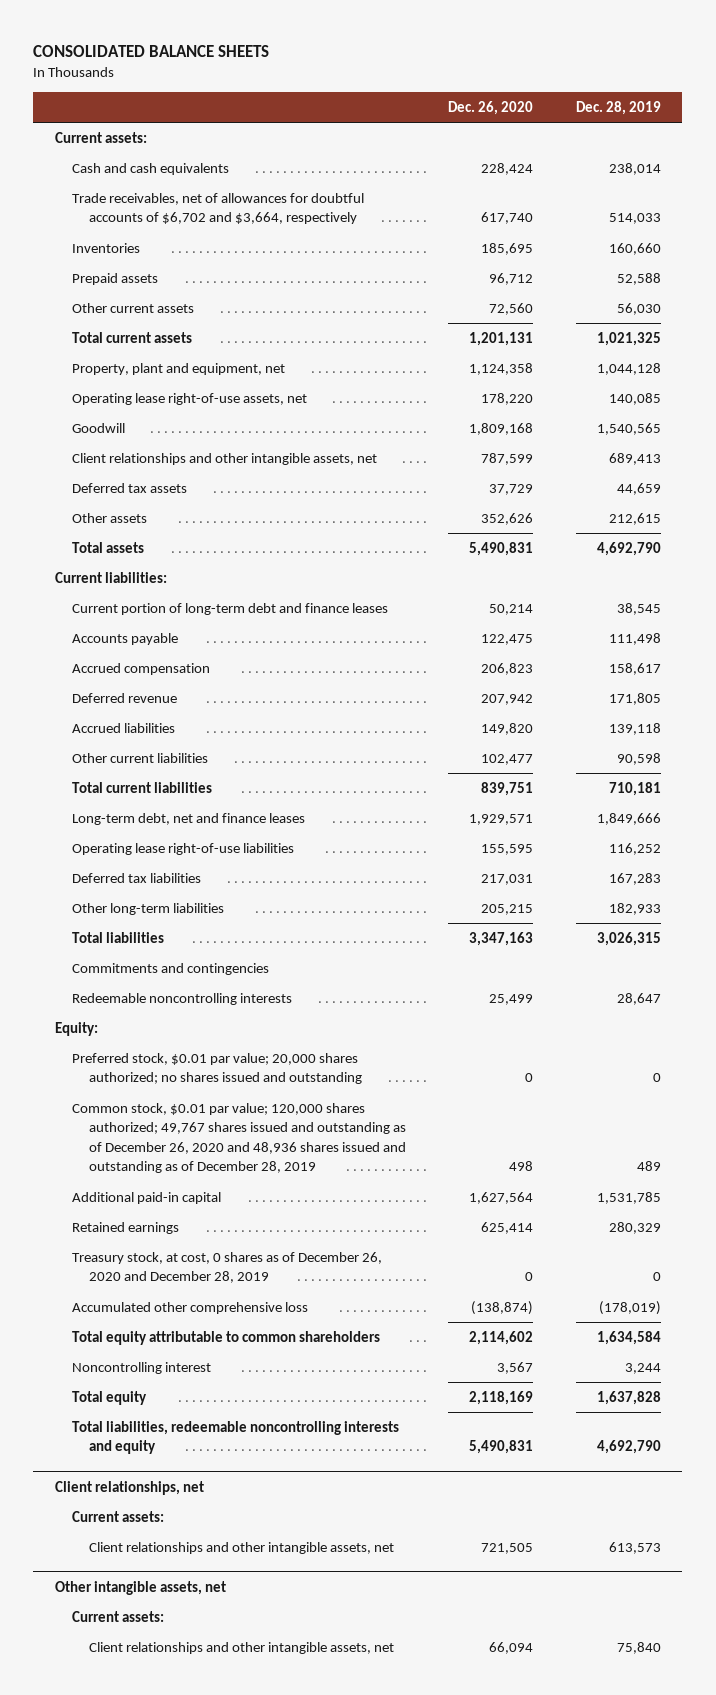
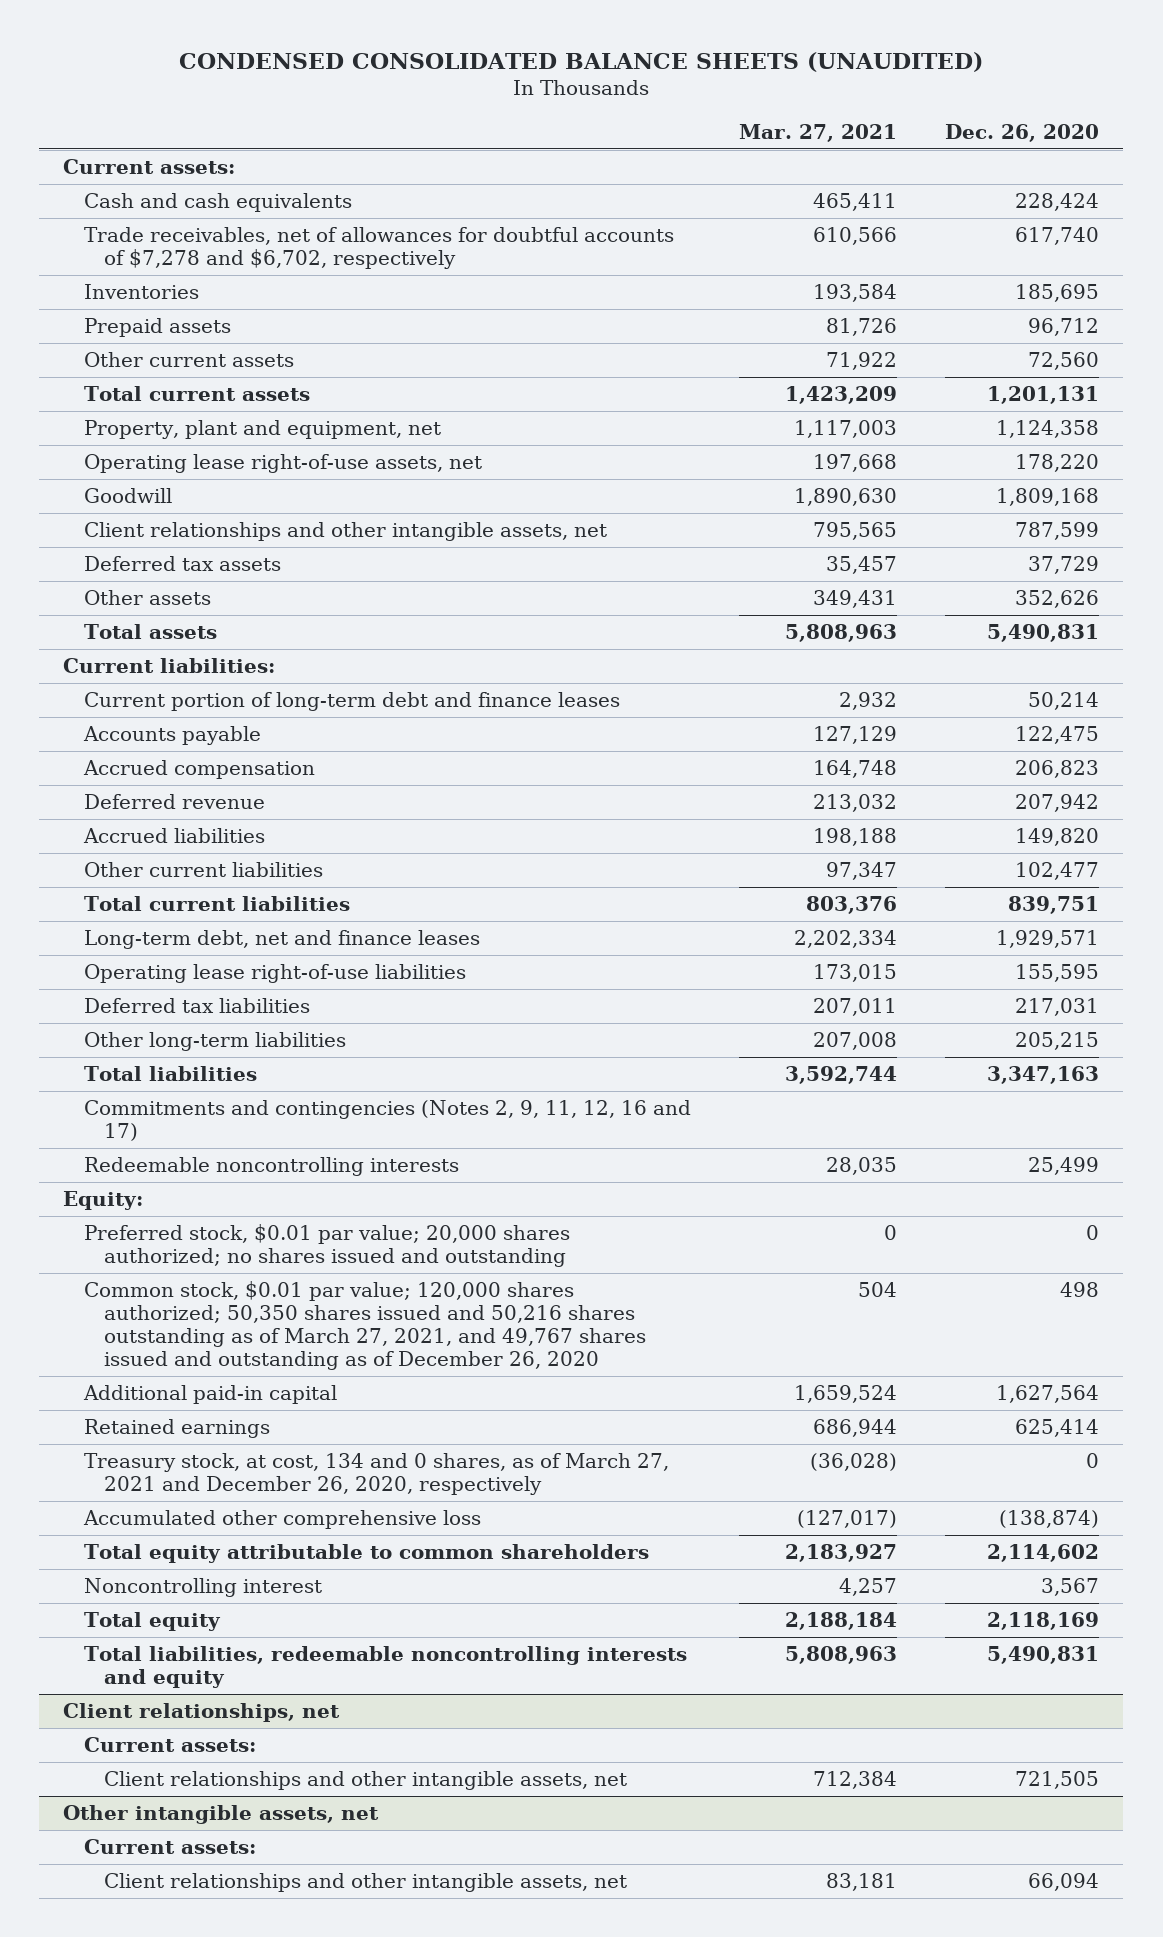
- CONSOLIDATED BALANCE SHEETS
+ CONDENSED CONSOLIDATED BALANCE SHEETS (UNAUDITED)
- | Dec. 26, 2020 | Dec. 28, 2019
+ | Mar. 27, 2021 | Dec. 26, 2020
- Trade receivables, net of allowances for doubtful accounts of $6,702 and $3,664, respectively | 617,740 | 514,033
+ Trade receivables, net of allowances for doubtful accounts of $7,278 and $6,702, respectively | 610,566 | 617,740
- Commitments and contingencies
+ Commitments and contingencies (Notes 2, 9, 11, 12, 16 and 17)
- Common stock, $0.01 par value; 120,000 shares authorized; 49,767 shares issued and outstanding as of December 26, 2020 and 48,936 shares issued and outstanding as of December 28, 2019 | 498 | 489
+ Common stock, $0.01 par value; 120,000 shares authorized; 50,350 shares issued and 50,216 shares outstanding as of March 27, 2021, and 49,767 shares issued and outstanding as of December 26, 2020 | 504 | 498
- Treasury stock, at cost, 0 shares as of December 26, 2020 and December 28, 2019 | 0 | 0
+ Treasury stock, at cost, 134 and 0 shares, as of March 27, 2021 and December 26, 2020, respectively | (36,028) | 0

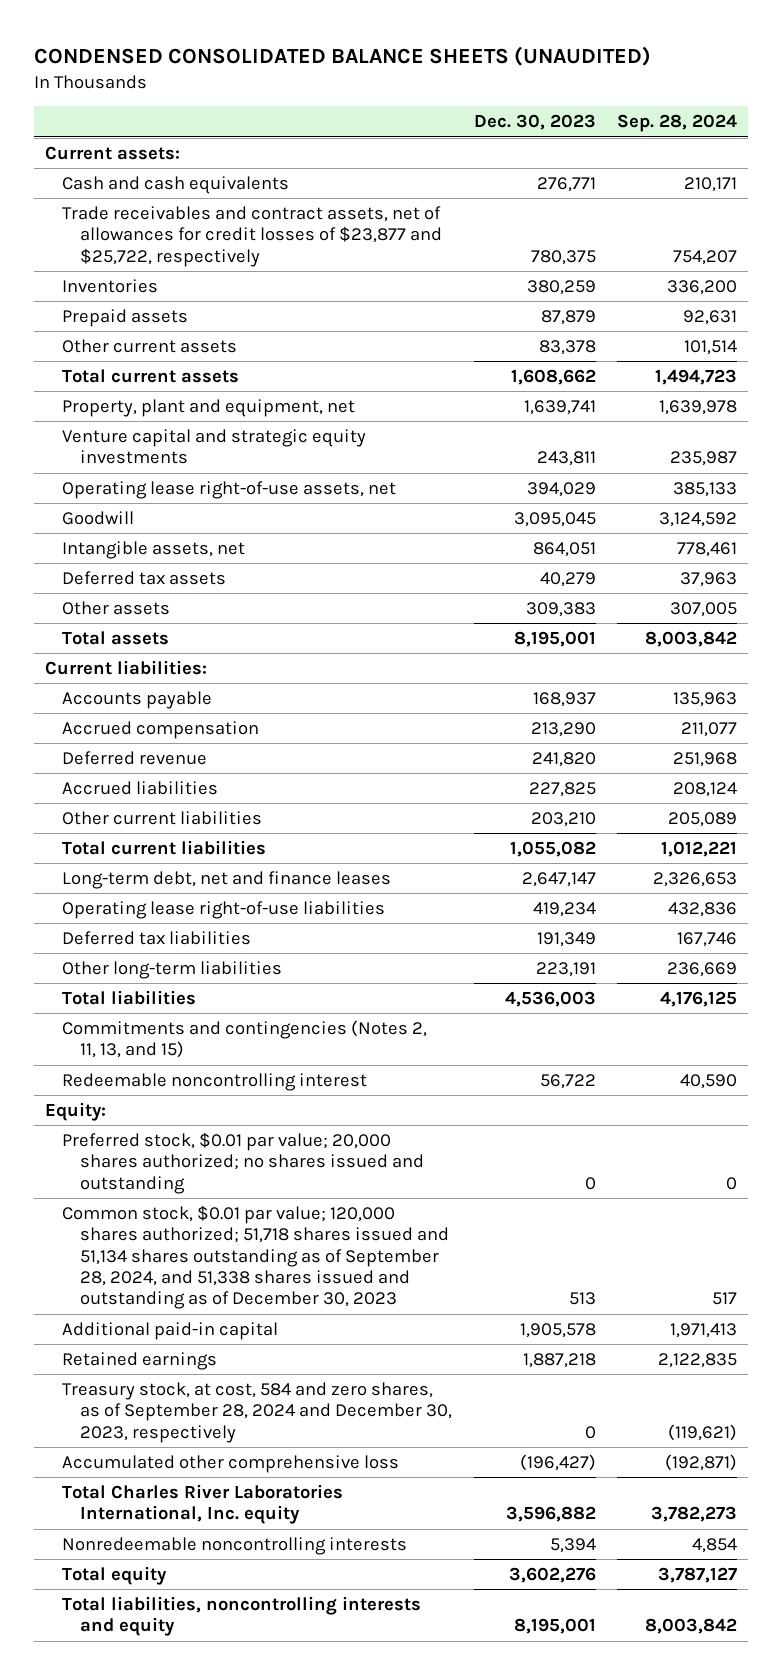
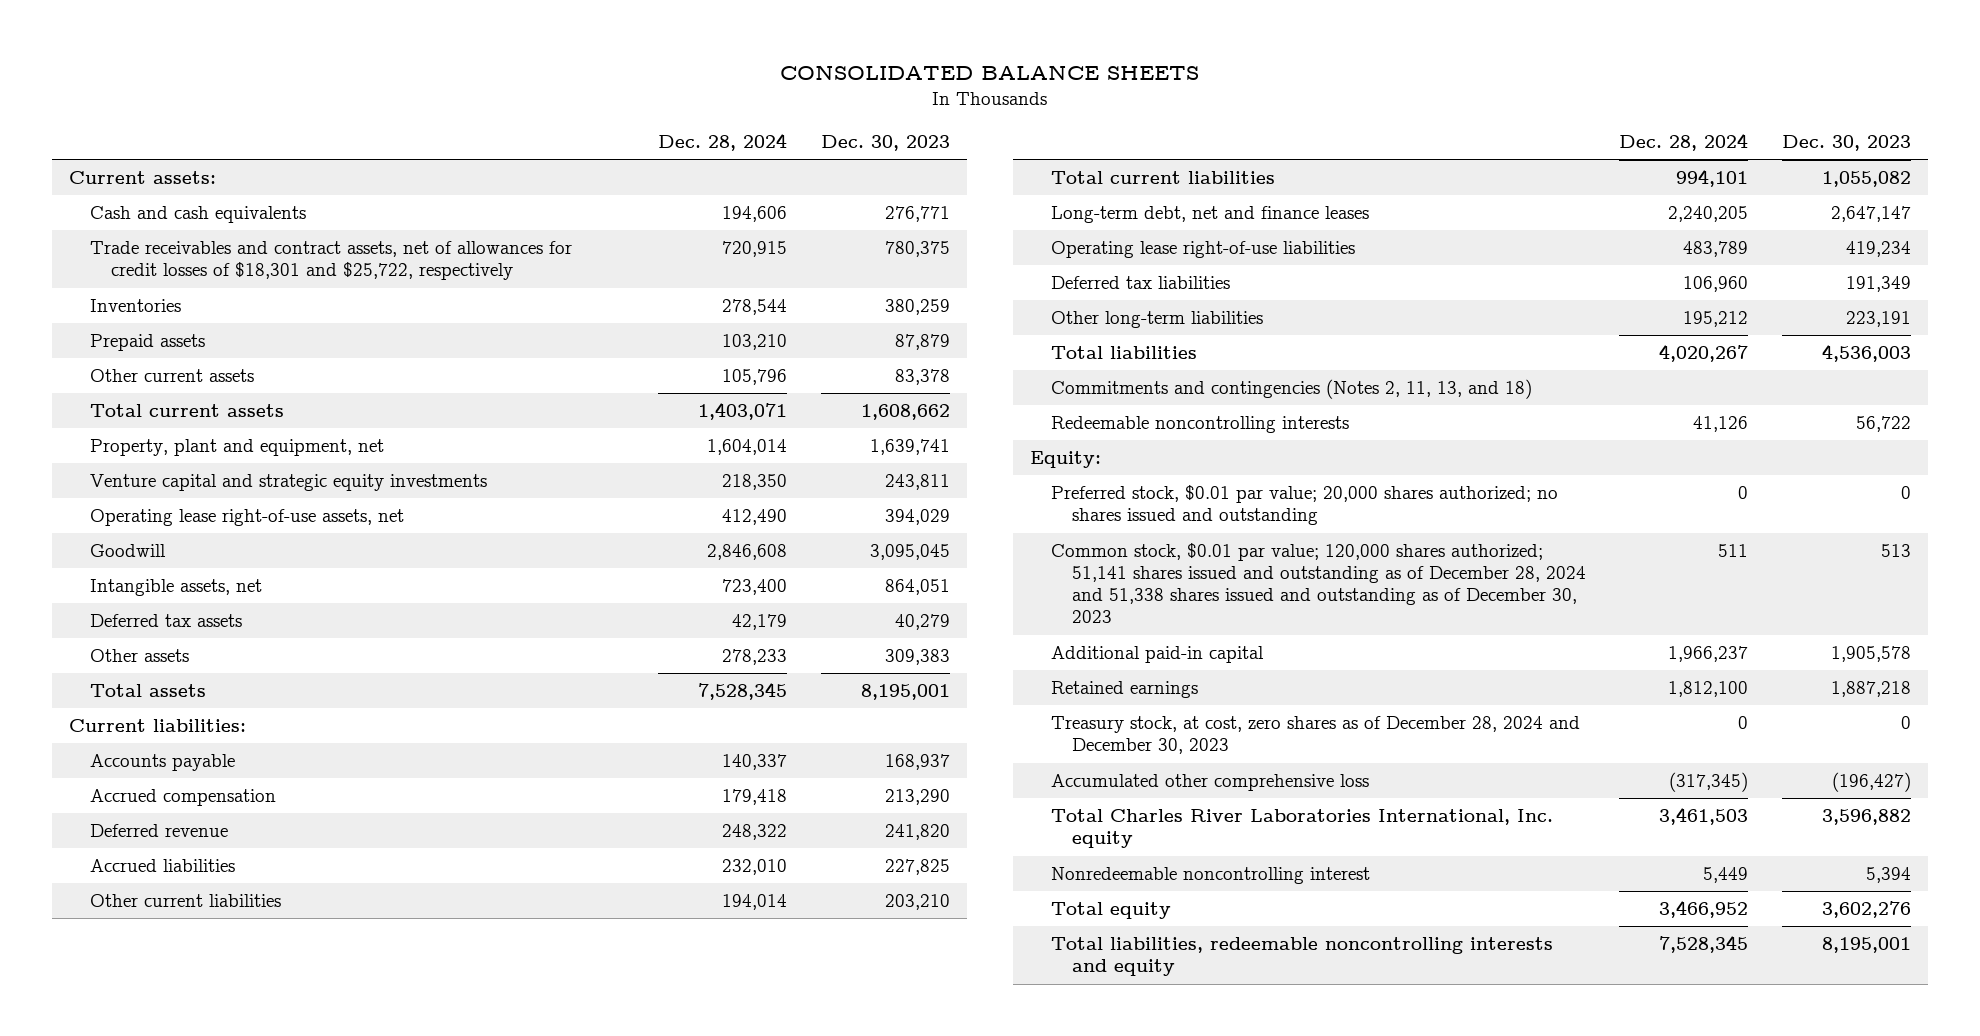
- CONDENSED CONSOLIDATED BALANCE SHEETS (UNAUDITED)
+ CONSOLIDATED BALANCE SHEETS
- | Dec. 30, 2023 | Sep. 28, 2024
+ | Dec. 28, 2024 | Dec. 30, 2023
- Trade receivables and contract assets, net of allowances for credit losses of $23,877 and $25,722, respectively | 780,375 | 754,207
+ Trade receivables and contract assets, net of allowances for credit losses of $18,301 and $25,722, respectively | 720,915 | 780,375
- Commitments and contingencies (Notes 2, 11, 13, and 15)
- Redeemable noncontrolling interest | 56,722 | 40,590
+ Commitments and contingencies (Notes 2, 11, 13, and 18)
+ Redeemable noncontrolling interests | 41,126 | 56,722
- Common stock, $0.01 par value; 120,000 shares authorized; 51,718 shares issued and 51,134 shares outstanding as of September 28, 2024, and 51,338 shares issued and outstanding as of December 30, 2023 | 513 | 517
+ Common stock, $0.01 par value; 120,000 shares authorized; 51,141 shares issued and outstanding as of December 28, 2024 and 51,338 shares issued and outstanding as of December 30, 2023 | 511 | 513
- Treasury stock, at cost, 584 and zero shares, as of September 28, 2024 and December 30, 2023, respectively | 0 | (119,621)
+ Treasury stock, at cost, zero shares as of December 28, 2024 and December 30, 2023 | 0 | 0
- Nonredeemable noncontrolling interests | 5,394 | 4,854
+ Nonredeemable noncontrolling interest | 5,449 | 5,394
- Total liabilities, noncontrolling interests and equity | 8,195,001 | 8,003,842
+ Total liabilities, redeemable noncontrolling interests and equity | 7,528,345 | 8,195,001

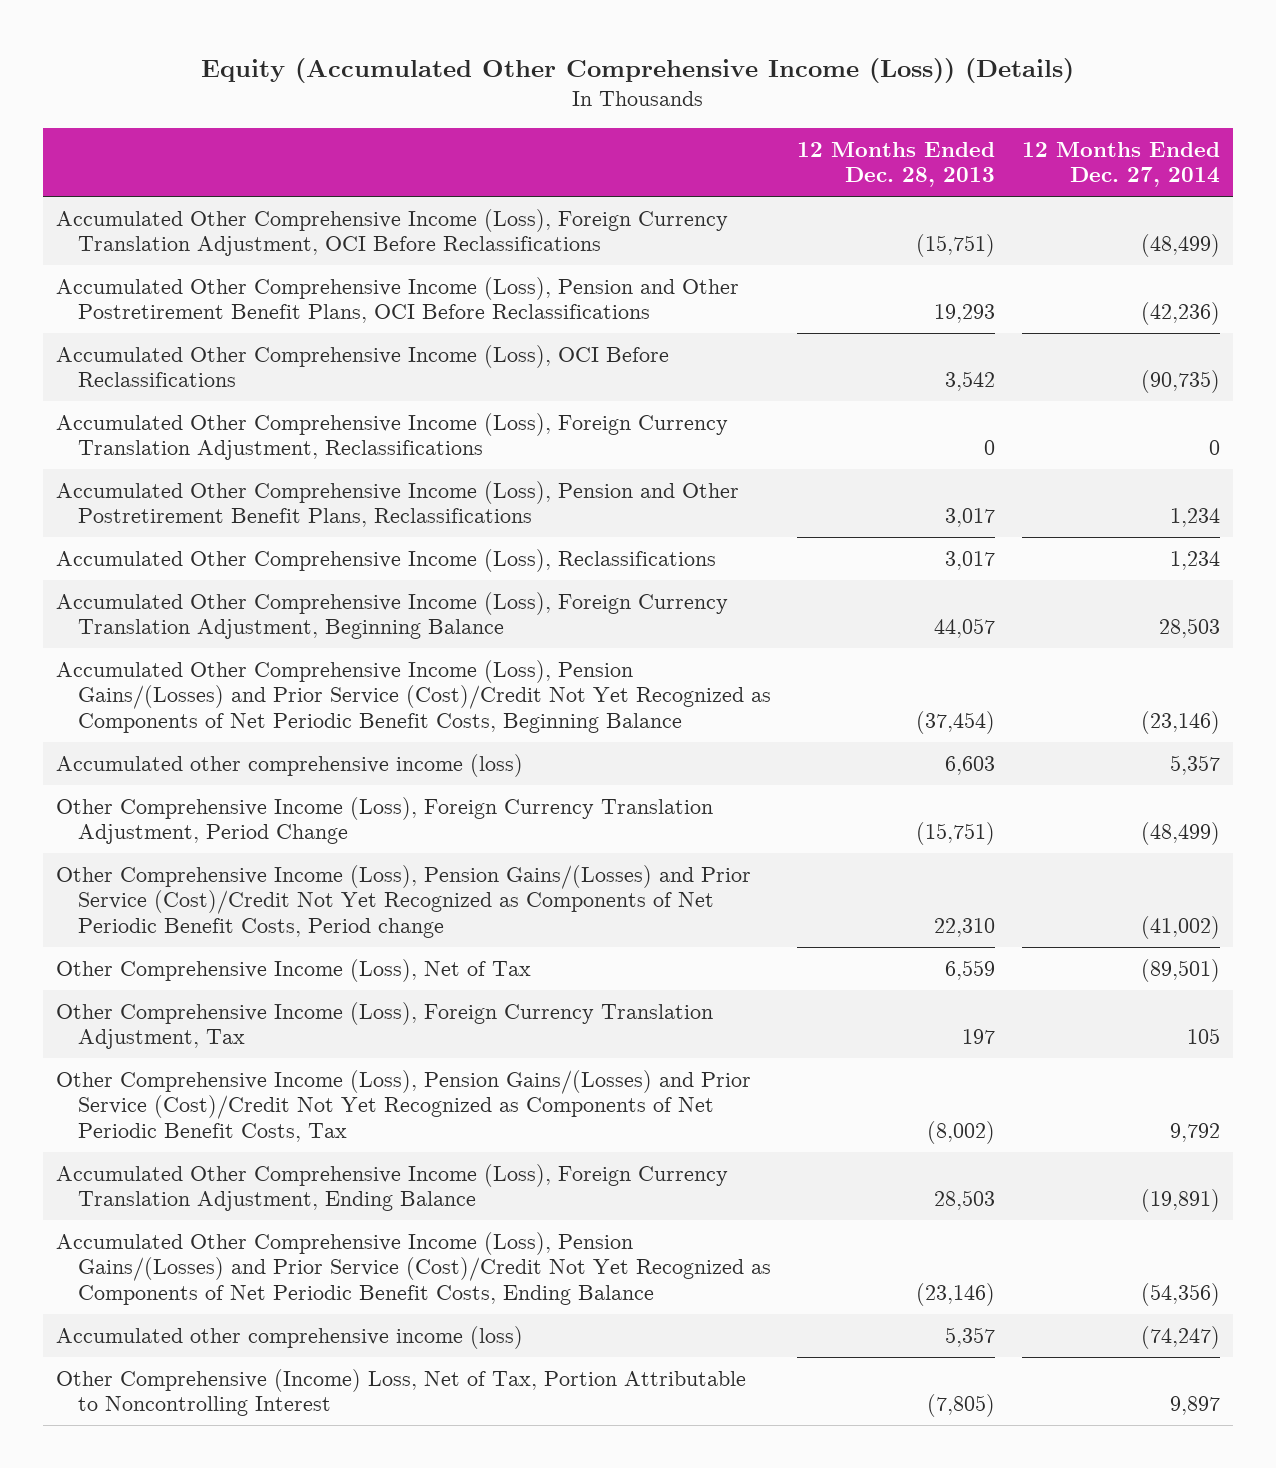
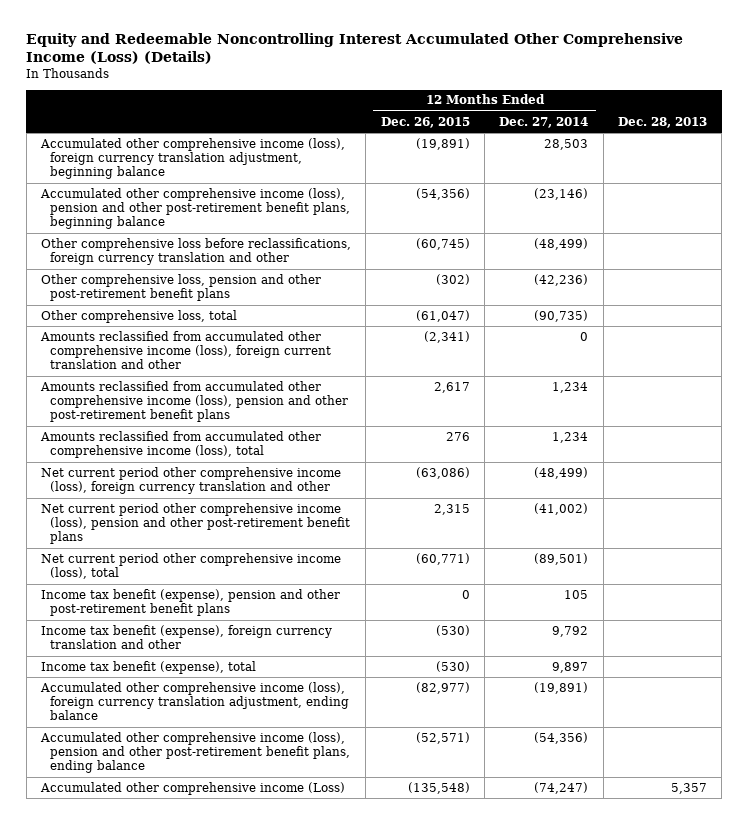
- Equity (Accumulated Other Comprehensive Income (Loss)) (Details)
+ Equity and Redeemable Noncontrolling Interest Accumulated Other Comprehensive Income (Loss) (Details)
- | 12 Months Ended Dec. 28, 2013 | 12 Months Ended Dec. 27, 2014
+ | 12 Months Ended Dec. 26, 2015 | 12 Months Ended Dec. 27, 2014 | Dec. 28, 2013
- Accumulated Other Comprehensive Income (Loss), Foreign Currency Translation Adjustment, OCI Before Reclassifications | (15,751) | (48,499)
- Accumulated Other Comprehensive Income (Loss), Pension and Other Postretirement Benefit Plans, OCI Before Reclassifications | 19,293 | (42,236)
- Accumulated Other Comprehensive Income (Loss), OCI Before Reclassifications | 3,542 | (90,735)
- Accumulated Other Comprehensive Income (Loss), Foreign Currency Translation Adjustment, Reclassifications | 0 | 0
- Accumulated Other Comprehensive Income (Loss), Pension and Other Postretirement Benefit Plans, Reclassifications | 3,017 | 1,234
- Accumulated Other Comprehensive Income (Loss), Reclassifications | 3,017 | 1,234
- Accumulated Other Comprehensive Income (Loss), Foreign Currency Translation Adjustment, Beginning Balance | 44,057 | 28,503
- Accumulated Other Comprehensive Income (Loss), Pension Gains/(Losses) and Prior Service (Cost)/Credit Not Yet Recognized as Components of Net Periodic Benefit Costs, Beginning Balance | (37,454) | (23,146)
- Accumulated other comprehensive income (loss) | 6,603 | 5,357
- Other Comprehensive Income (Loss), Foreign Currency Translation Adjustment, Period Change | (15,751) | (48,499)
- Other Comprehensive Income (Loss), Pension Gains/(Losses) and Prior Service (Cost)/Credit Not Yet Recognized as Components of Net Periodic Benefit Costs, Period change | 22,310 | (41,002)
- Other Comprehensive Income (Loss), Net of Tax | 6,559 | (89,501)
- Other Comprehensive Income (Loss), Foreign Currency Translation Adjustment, Tax | 197 | 105
- Other Comprehensive Income (Loss), Pension Gains/(Losses) and Prior Service (Cost)/Credit Not Yet Recognized as Components of Net Periodic Benefit Costs, Tax | (8,002) | 9,792
- Accumulated Other Comprehensive Income (Loss), Foreign Currency Translation Adjustment, Ending Balance | 28,503 | (19,891)
- Accumulated Other Comprehensive Income (Loss), Pension Gains/(Losses) and Prior Service (Cost)/Credit Not Yet Recognized as Components of Net Periodic Benefit Costs, Ending Balance | (23,146) | (54,356)
- Accumulated other comprehensive income (loss) | 5,357 | (74,247)
- Other Comprehensive (Income) Loss, Net of Tax, Portion Attributable to Noncontrolling Interest | (7,805) | 9,897
+ Accumulated other comprehensive income (loss), foreign currency translation adjustment, beginning balance | (19,891) | 28,503 |
+ Accumulated other comprehensive income (loss), pension and other post-retirement benefit plans, beginning balance | (54,356) | (23,146) |
+ Other comprehensive loss before reclassifications, foreign currency translation and other | (60,745) | (48,499) |
+ Other comprehensive loss, pension and other post-retirement benefit plans | (302) | (42,236) |
+ Other comprehensive loss, total | (61,047) | (90,735) |
+ Amounts reclassified from accumulated other comprehensive income (loss), foreign current translation and other | (2,341) | 0 |
+ Amounts reclassified from accumulated other comprehensive income (loss), pension and other post-retirement benefit plans | 2,617 | 1,234 |
+ Amounts reclassified from accumulated other comprehensive income (loss), total | 276 | 1,234 |
+ Net current period other comprehensive income (loss), foreign currency translation and other | (63,086) | (48,499) |
+ Net current period other comprehensive income (loss), pension and other post-retirement benefit plans | 2,315 | (41,002) |
+ Net current period other comprehensive income (loss), total | (60,771) | (89,501) |
+ Income tax benefit (expense), pension and other post-retirement benefit plans | 0 | 105 |
+ Income tax benefit (expense), foreign currency translation and other | (530) | 9,792 |
+ Income tax benefit (expense), total | (530) | 9,897 |
+ Accumulated other comprehensive income (loss), foreign currency translation adjustment, ending balance | (82,977) | (19,891) |
+ Accumulated other comprehensive income (loss), pension and other post-retirement benefit plans, ending balance | (52,571) | (54,356) |
+ Accumulated other comprehensive income (Loss) | (135,548) | (74,247) | 5,357

